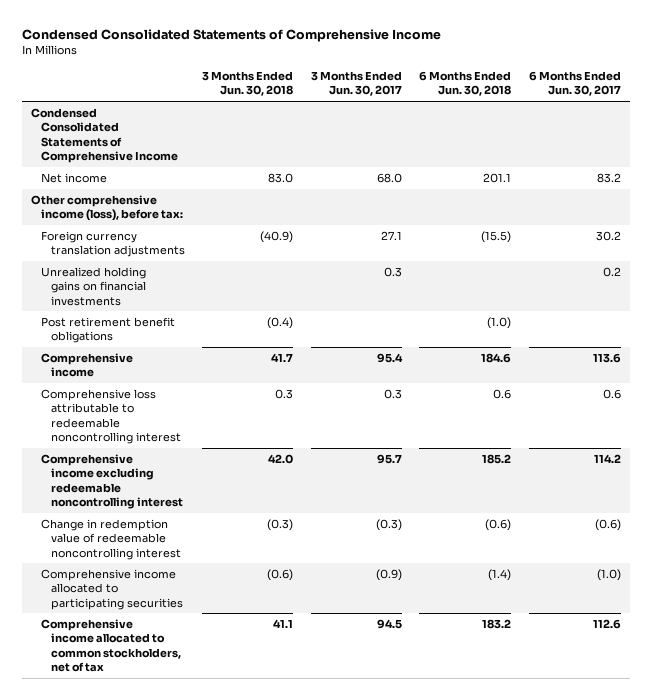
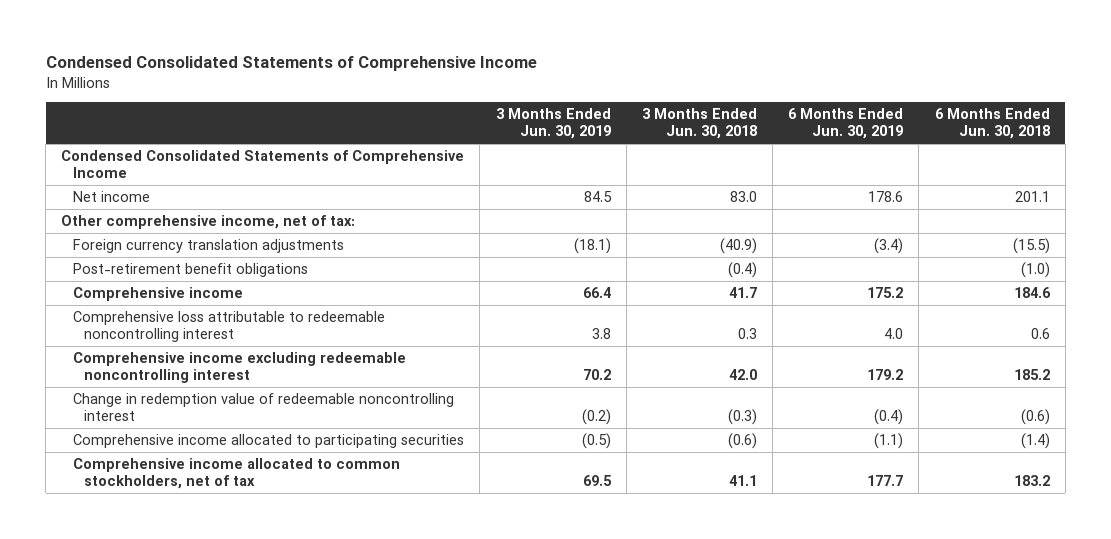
- | 3 Months Ended Jun. 30, 2018 | 3 Months Ended Jun. 30, 2017 | 6 Months Ended Jun. 30, 2018 | 6 Months Ended Jun. 30, 2017
+ | 3 Months Ended Jun. 30, 2019 | 3 Months Ended Jun. 30, 2018 | 6 Months Ended Jun. 30, 2019 | 6 Months Ended Jun. 30, 2018
- Other comprehensive income (loss), before tax:
+ Other comprehensive income, net of tax:
- Unrealized holding gains on financial investments | | 0.3 | | 0.2
- Post retirement benefit obligations | (0.4) | | (1.0) |
+ Post-retirement benefit obligations | | (0.4) | | (1.0)

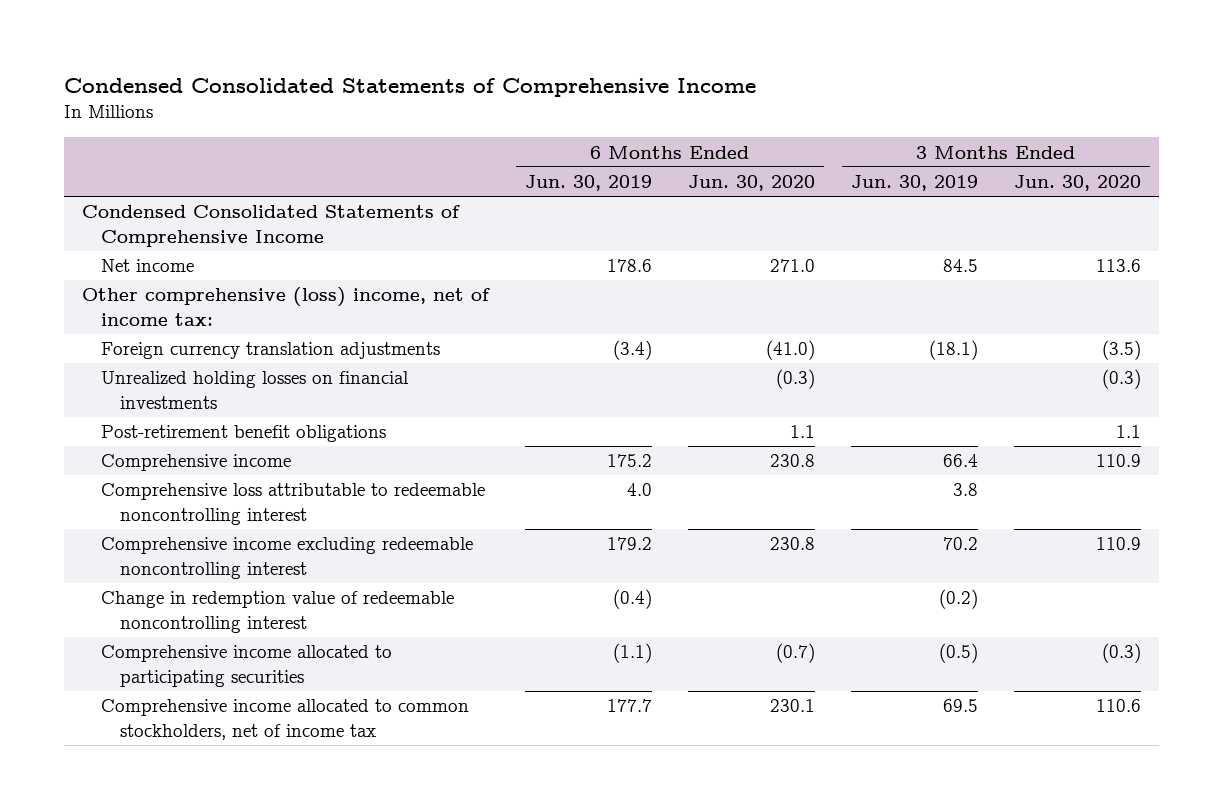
- | 3 Months Ended Jun. 30, 2019 | 3 Months Ended Jun. 30, 2018 | 6 Months Ended Jun. 30, 2019 | 6 Months Ended Jun. 30, 2018
+ | 6 Months Ended Jun. 30, 2019 | 6 Months Ended Jun. 30, 2020 | 3 Months Ended Jun. 30, 2019 | 3 Months Ended Jun. 30, 2020
- Other comprehensive income, net of tax:
+ Other comprehensive (loss) income, net of income tax:
+ Unrealized holding losses on financial investments | | (0.3) | | (0.3)
- Comprehensive income allocated to common stockholders, net of tax | 69.5 | 41.1 | 177.7 | 183.2
+ Comprehensive income allocated to common stockholders, net of income tax | 177.7 | 230.1 | 69.5 | 110.6

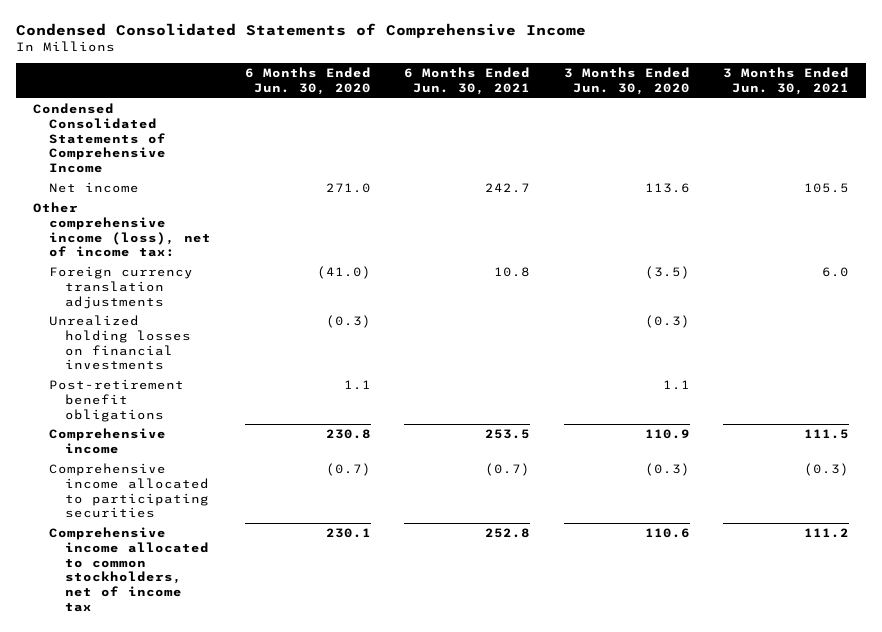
- | 6 Months Ended Jun. 30, 2019 | 6 Months Ended Jun. 30, 2020 | 3 Months Ended Jun. 30, 2019 | 3 Months Ended Jun. 30, 2020
+ | 6 Months Ended Jun. 30, 2020 | 6 Months Ended Jun. 30, 2021 | 3 Months Ended Jun. 30, 2020 | 3 Months Ended Jun. 30, 2021
- Other comprehensive (loss) income, net of income tax:
+ Other comprehensive income (loss), net of income tax:
- Comprehensive loss attributable to redeemable noncontrolling interest | 4.0 | | 3.8 |
- Comprehensive income excluding redeemable noncontrolling interest | 179.2 | 230.8 | 70.2 | 110.9
- Change in redemption value of redeemable noncontrolling interest | (0.4) | | (0.2) |

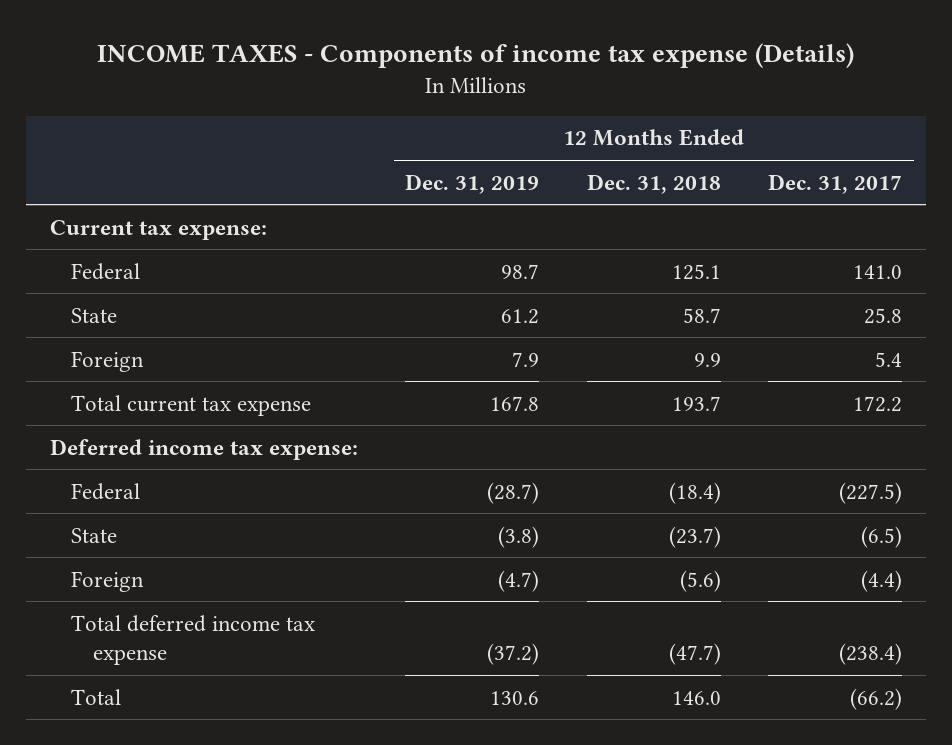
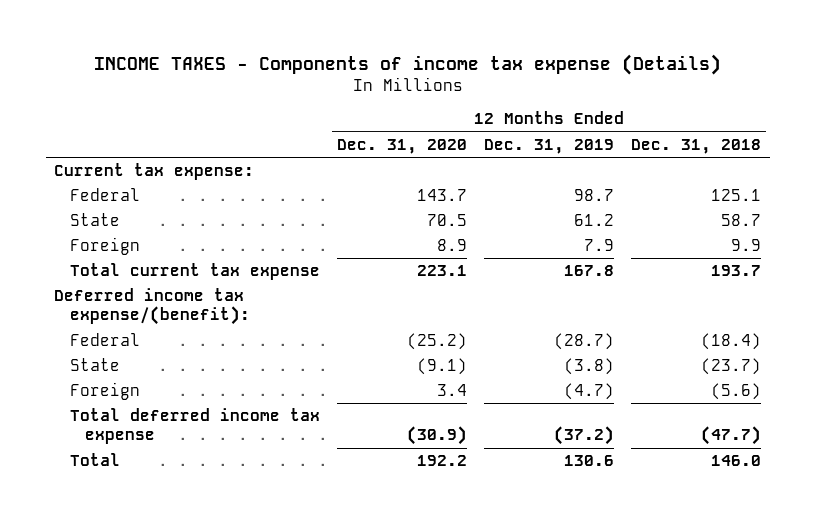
- | 12 Months Ended Dec. 31, 2019 | 12 Months Ended Dec. 31, 2018 | 12 Months Ended Dec. 31, 2017
+ | 12 Months Ended Dec. 31, 2020 | 12 Months Ended Dec. 31, 2019 | 12 Months Ended Dec. 31, 2018
- Deferred income tax expense:
+ Deferred income tax expense/(benefit):

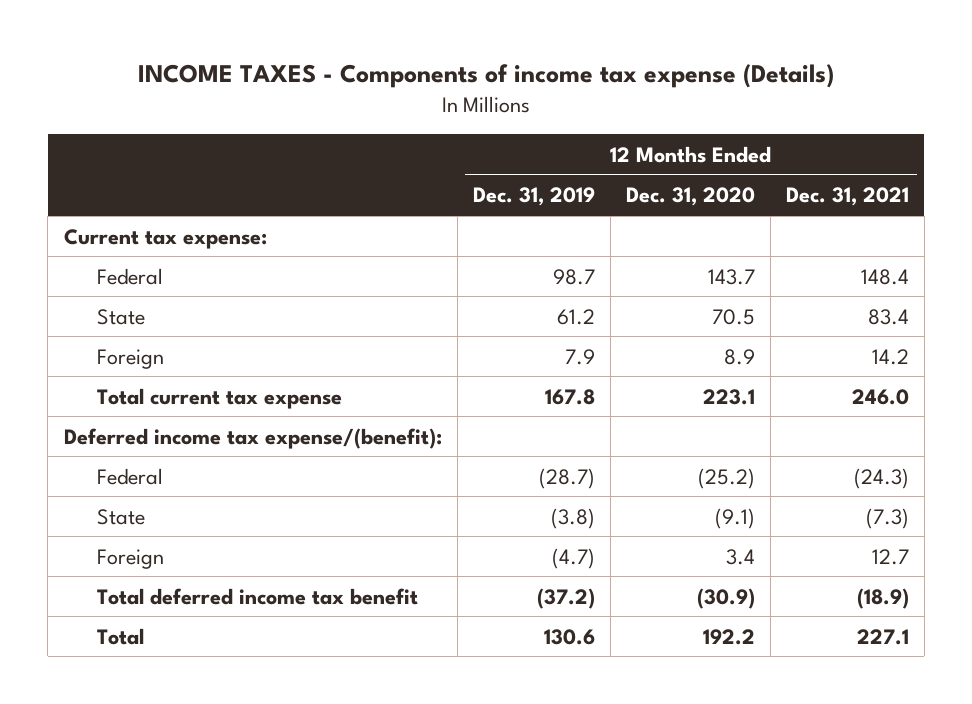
- | 12 Months Ended Dec. 31, 2020 | 12 Months Ended Dec. 31, 2019 | 12 Months Ended Dec. 31, 2018
+ | 12 Months Ended Dec. 31, 2019 | 12 Months Ended Dec. 31, 2020 | 12 Months Ended Dec. 31, 2021
- Total deferred income tax expense | (30.9) | (37.2) | (47.7)
+ Total deferred income tax benefit | (37.2) | (30.9) | (18.9)

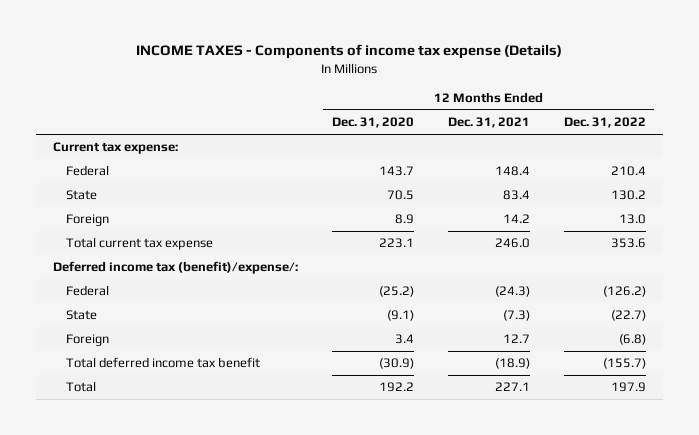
- | 12 Months Ended Dec. 31, 2019 | 12 Months Ended Dec. 31, 2020 | 12 Months Ended Dec. 31, 2021
+ | 12 Months Ended Dec. 31, 2020 | 12 Months Ended Dec. 31, 2021 | 12 Months Ended Dec. 31, 2022
- Deferred income tax expense/(benefit):
+ Deferred income tax (benefit)/expense/:

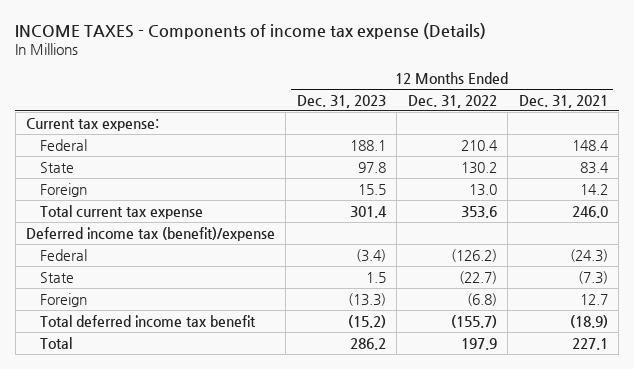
- | 12 Months Ended Dec. 31, 2020 | 12 Months Ended Dec. 31, 2021 | 12 Months Ended Dec. 31, 2022
+ | 12 Months Ended Dec. 31, 2023 | 12 Months Ended Dec. 31, 2022 | 12 Months Ended Dec. 31, 2021
- Deferred income tax (benefit)/expense/:
+ Deferred income tax (benefit)/expense

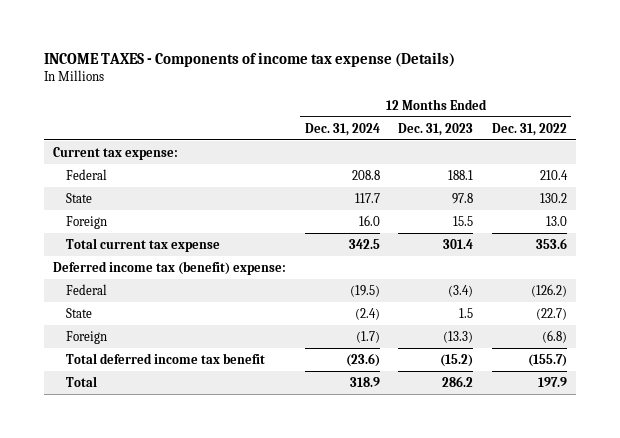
- | 12 Months Ended Dec. 31, 2023 | 12 Months Ended Dec. 31, 2022 | 12 Months Ended Dec. 31, 2021
+ | 12 Months Ended Dec. 31, 2024 | 12 Months Ended Dec. 31, 2023 | 12 Months Ended Dec. 31, 2022
- Deferred income tax (benefit)/expense
+ Deferred income tax (benefit) expense:

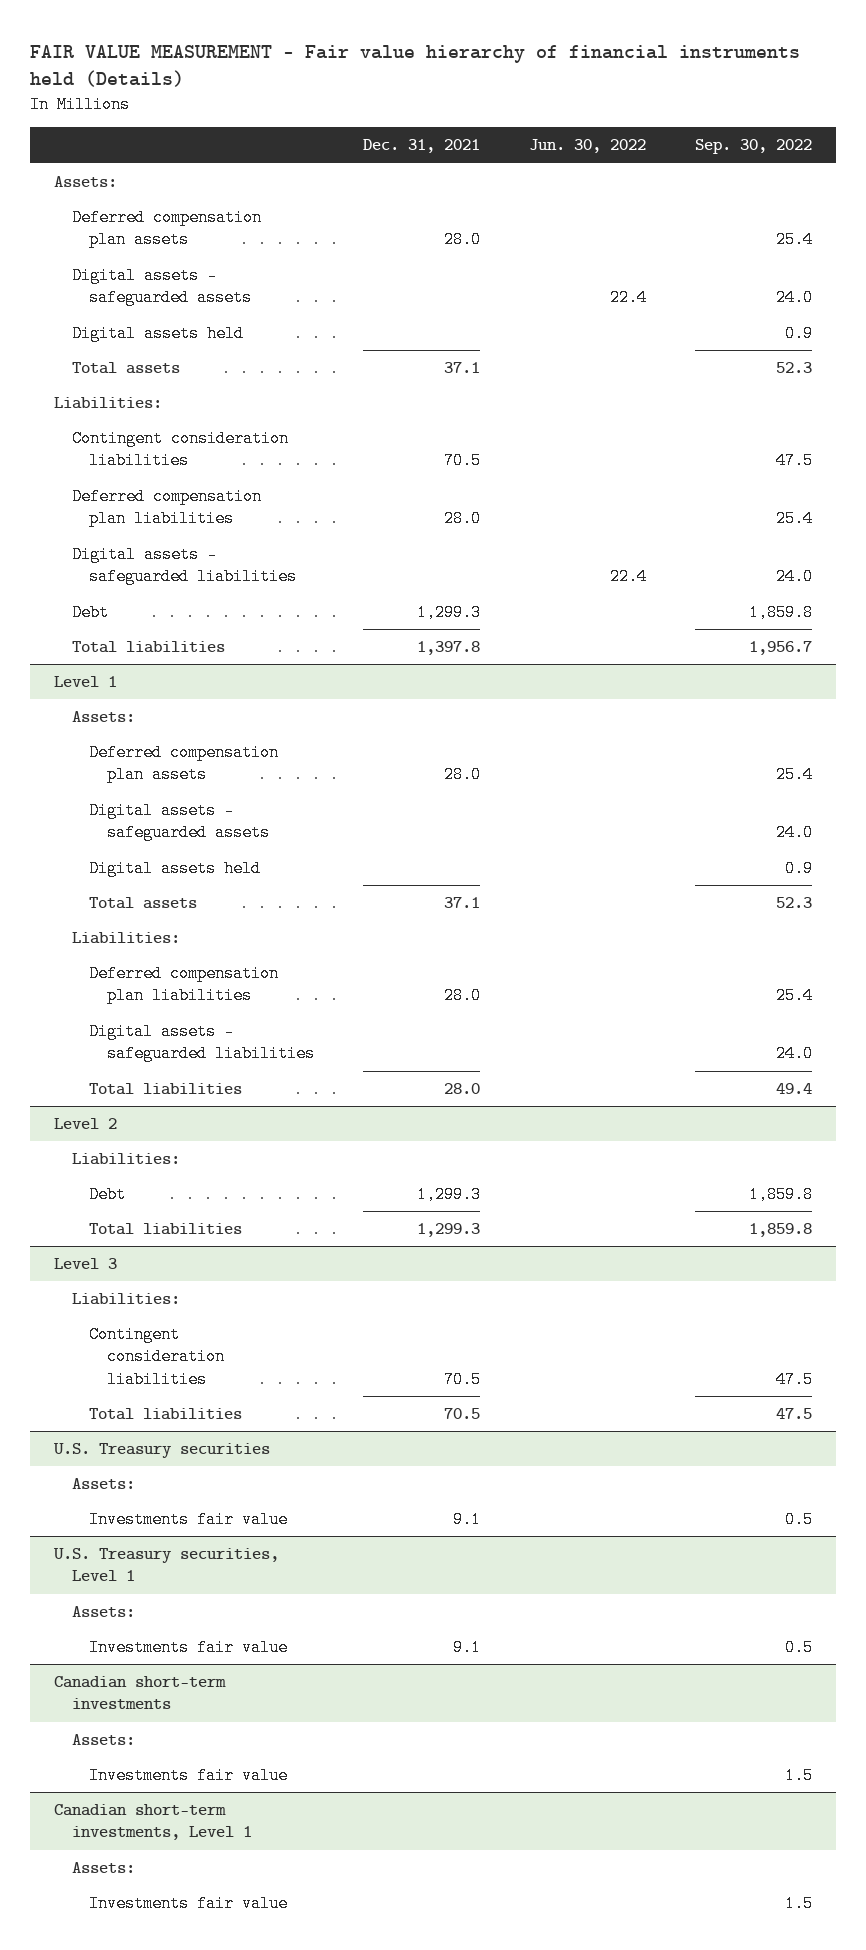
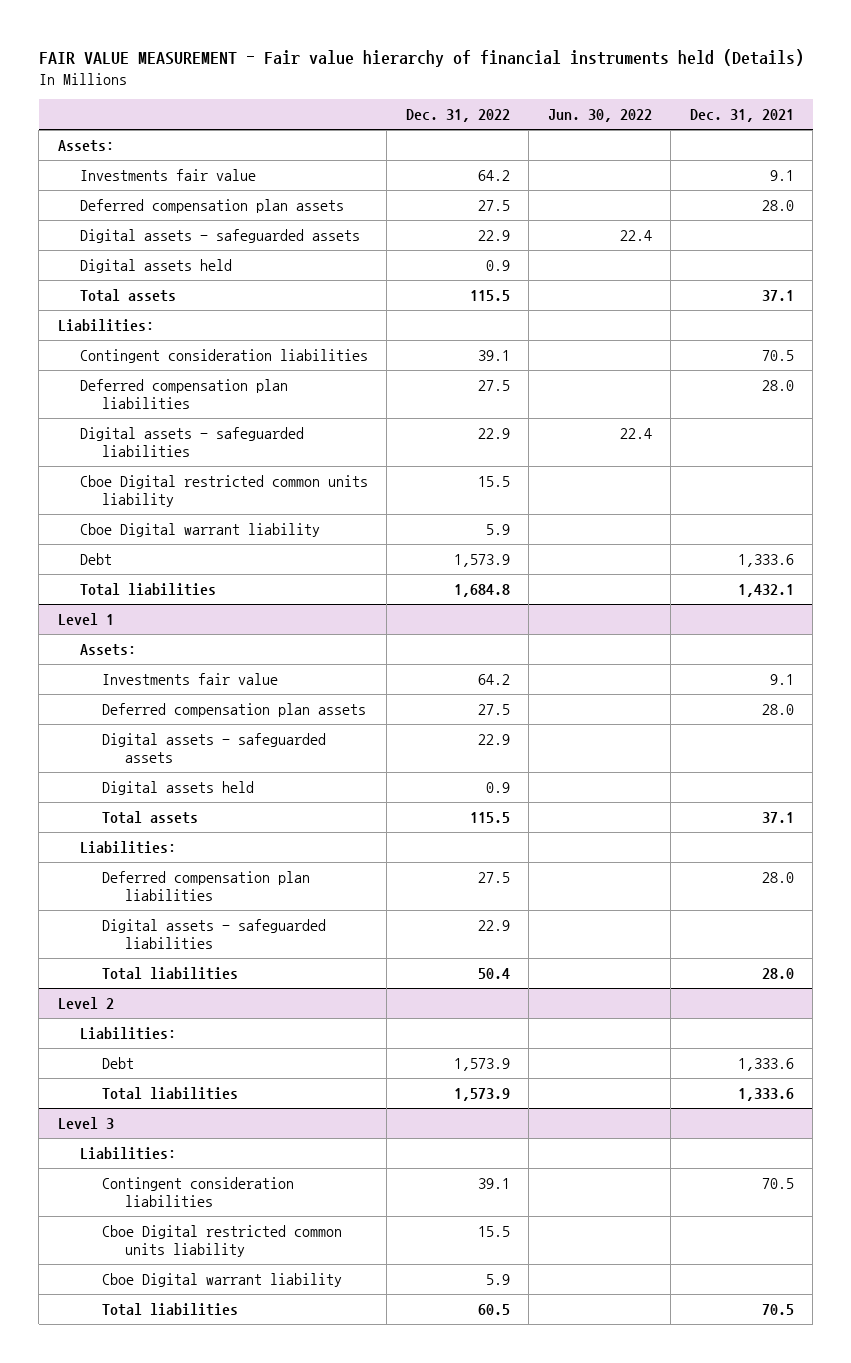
- | Dec. 31, 2021 | Jun. 30, 2022 | Sep. 30, 2022
+ | Dec. 31, 2022 | Jun. 30, 2022 | Dec. 31, 2021
+ Investments fair value | 64.2 | | 9.1
- Debt | 1,299.3 | | 1,859.8
- Total liabilities | 1,397.8 | | 1,956.7
+ Cboe Digital restricted common units liability | 15.5 | |
+ Cboe Digital warrant liability | 5.9 | |
+ Debt | 1,573.9 | | 1,333.6
+ Total liabilities | 1,684.8 | | 1,432.1
@ Level 1
+ Investments fair value | 64.2 | | 9.1
@ Level 2
- Debt | 1,299.3 | | 1,859.8
- Total liabilities | 1,299.3 | | 1,859.8
+ Debt | 1,573.9 | | 1,333.6
+ Total liabilities | 1,573.9 | | 1,333.6
@ Level 3
+ Cboe Digital restricted common units liability | 15.5 | |
+ Cboe Digital warrant liability | 5.9 | |
- U.S. Treasury securities
- Assets:
- Investments fair value | 9.1 | | 0.5
- U.S. Treasury securities, Level 1
- Assets:
- Investments fair value | 9.1 | | 0.5
- Canadian short-term investments
- Assets:
- Investments fair value | | | 1.5
- Canadian short-term investments, Level 1
- Assets:
- Investments fair value | | | 1.5

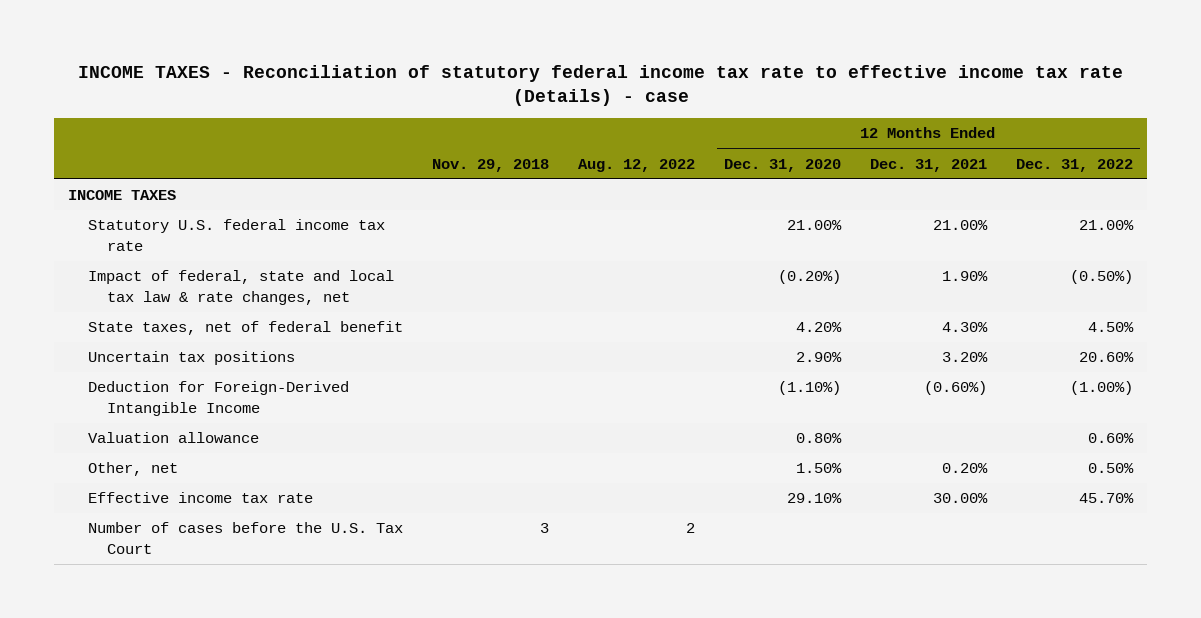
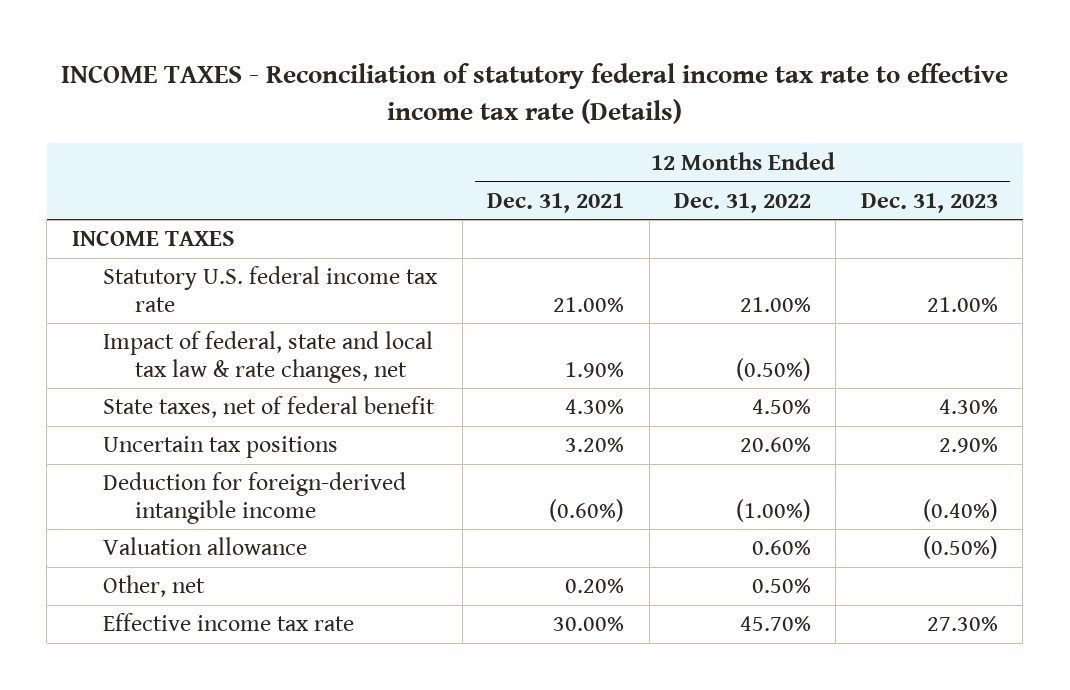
- INCOME TAXES - Reconciliation of statutory federal income tax rate to effective income tax rate (Details) - case
+ INCOME TAXES - Reconciliation of statutory federal income tax rate to effective income tax rate (Details)
- | Nov. 29, 2018 | Aug. 12, 2022 | 12 Months Ended Dec. 31, 2020 | 12 Months Ended Dec. 31, 2021 | 12 Months Ended Dec. 31, 2022
+ | 12 Months Ended Dec. 31, 2021 | 12 Months Ended Dec. 31, 2022 | 12 Months Ended Dec. 31, 2023
- Deduction for Foreign-Derived Intangible Income | | | (1.10%) | (0.60%) | (1.00%)
+ Deduction for foreign-derived intangible income | (0.60%) | (1.00%) | (0.40%)
- Number of cases before the U.S. Tax Court | 3 | 2 | | |

